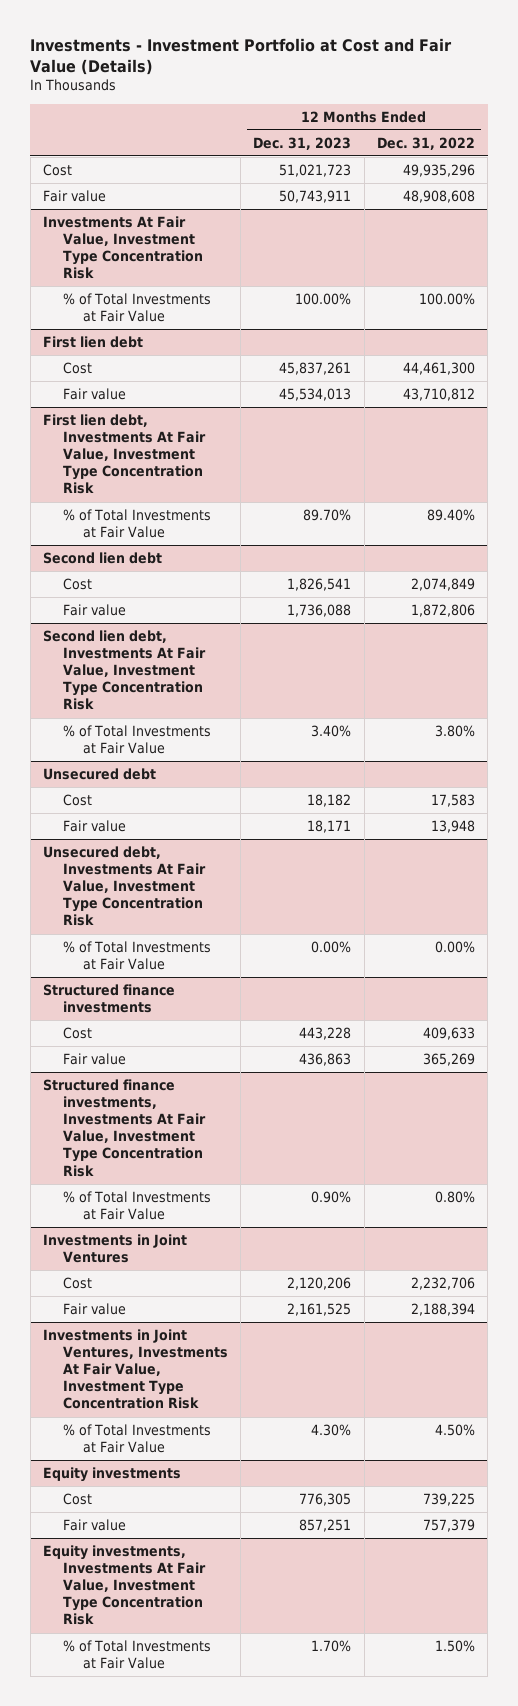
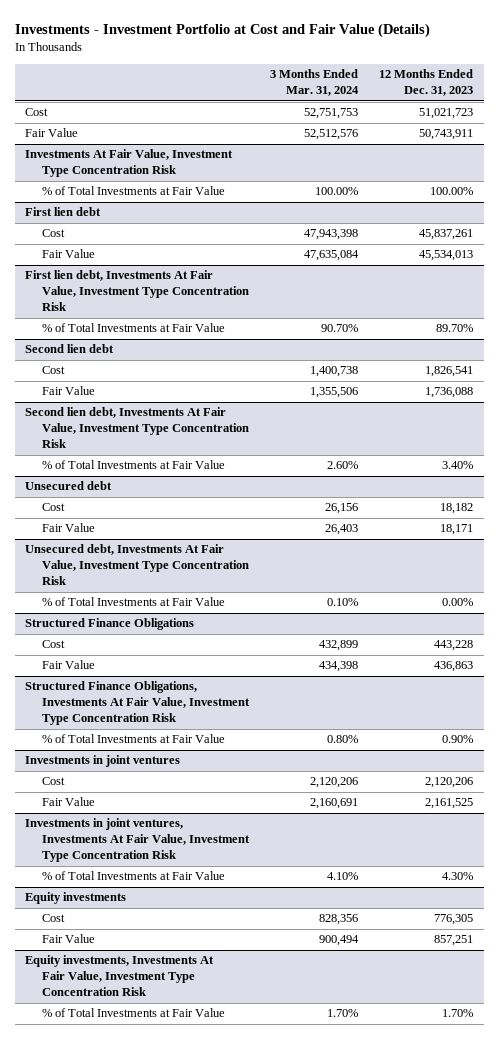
- | 12 Months Ended Dec. 31, 2023 | 12 Months Ended Dec. 31, 2022
+ | 3 Months Ended Mar. 31, 2024 | 12 Months Ended Dec. 31, 2023
- Fair value | 50,743,911 | 48,908,608
+ Fair Value | 52,512,576 | 50,743,911
@ First lien debt
- Fair value | 45,534,013 | 43,710,812
+ Fair Value | 47,635,084 | 45,534,013
@ Second lien debt
- Fair value | 1,736,088 | 1,872,806
+ Fair Value | 1,355,506 | 1,736,088
@ Unsecured debt
- Fair value | 18,171 | 13,948
+ Fair Value | 26,403 | 18,171
- Structured finance investments
+ Structured Finance Obligations
- Fair value | 436,863 | 365,269
- Structured finance investments, Investments At Fair Value, Investment Type Concentration Risk
+ Fair Value | 434,398 | 436,863
+ Structured Finance Obligations, Investments At Fair Value, Investment Type Concentration Risk
- Investments in Joint Ventures
+ Investments in joint ventures
- Fair value | 2,161,525 | 2,188,394
- Investments in Joint Ventures, Investments At Fair Value, Investment Type Concentration Risk
+ Fair Value | 2,160,691 | 2,161,525
+ Investments in joint ventures, Investments At Fair Value, Investment Type Concentration Risk
@ Equity investments
- Fair value | 857,251 | 757,379
+ Fair Value | 900,494 | 857,251

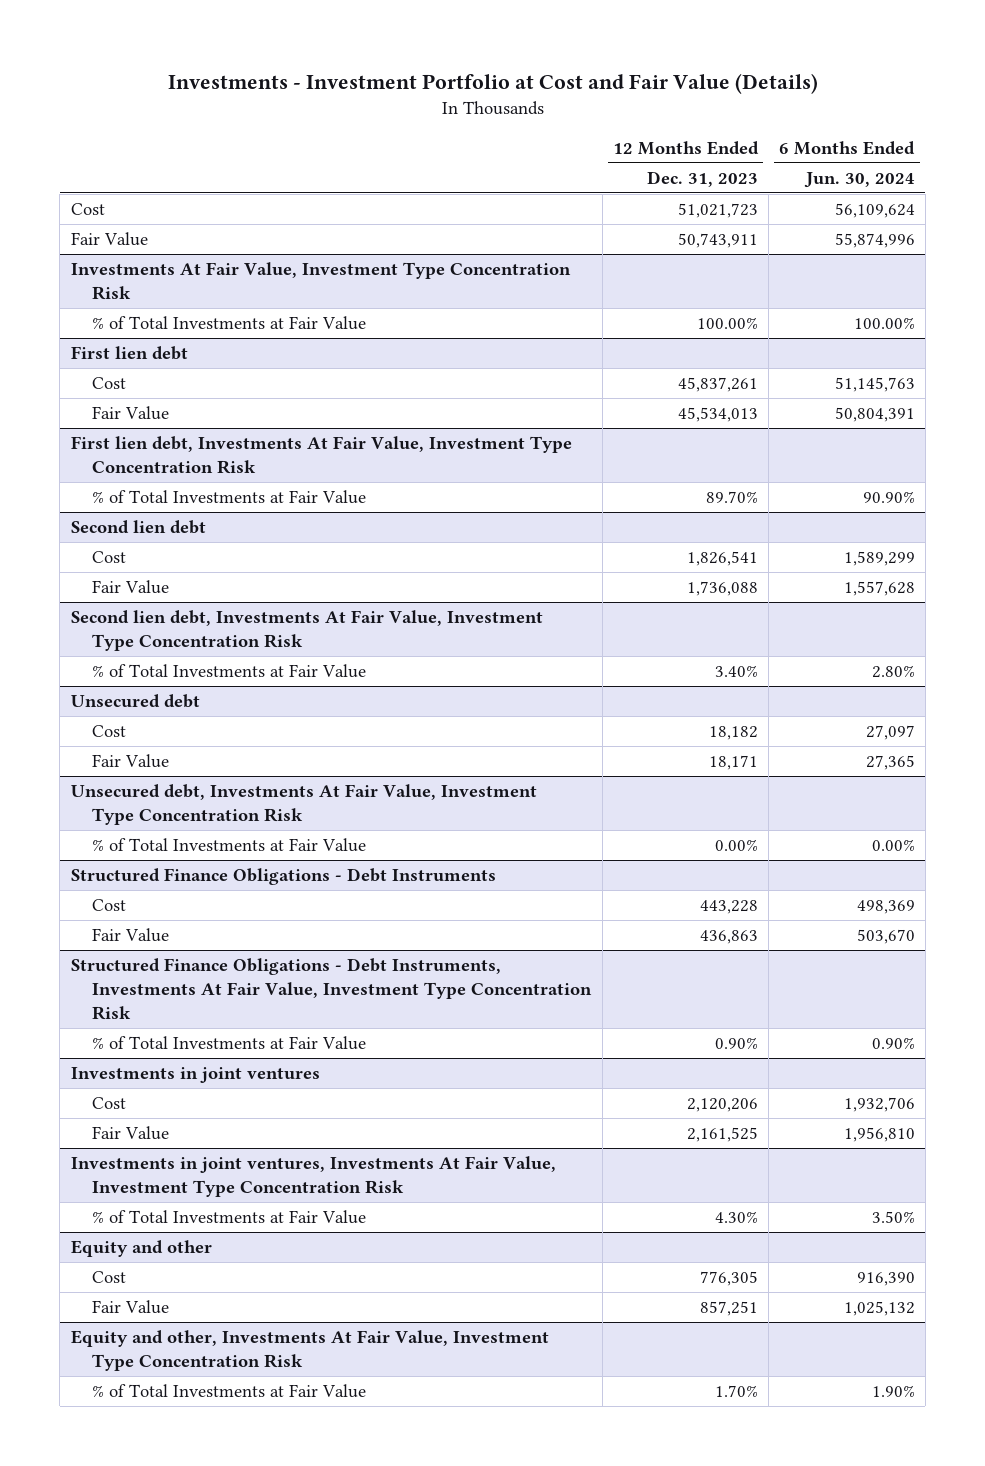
- | 3 Months Ended Mar. 31, 2024 | 12 Months Ended Dec. 31, 2023
+ | 12 Months Ended Dec. 31, 2023 | 6 Months Ended Jun. 30, 2024
- Structured Finance Obligations
+ Structured Finance Obligations - Debt Instruments
- Structured Finance Obligations, Investments At Fair Value, Investment Type Concentration Risk
+ Structured Finance Obligations - Debt Instruments, Investments At Fair Value, Investment Type Concentration Risk
- Equity investments
+ Equity and other
- Equity investments, Investments At Fair Value, Investment Type Concentration Risk
+ Equity and other, Investments At Fair Value, Investment Type Concentration Risk

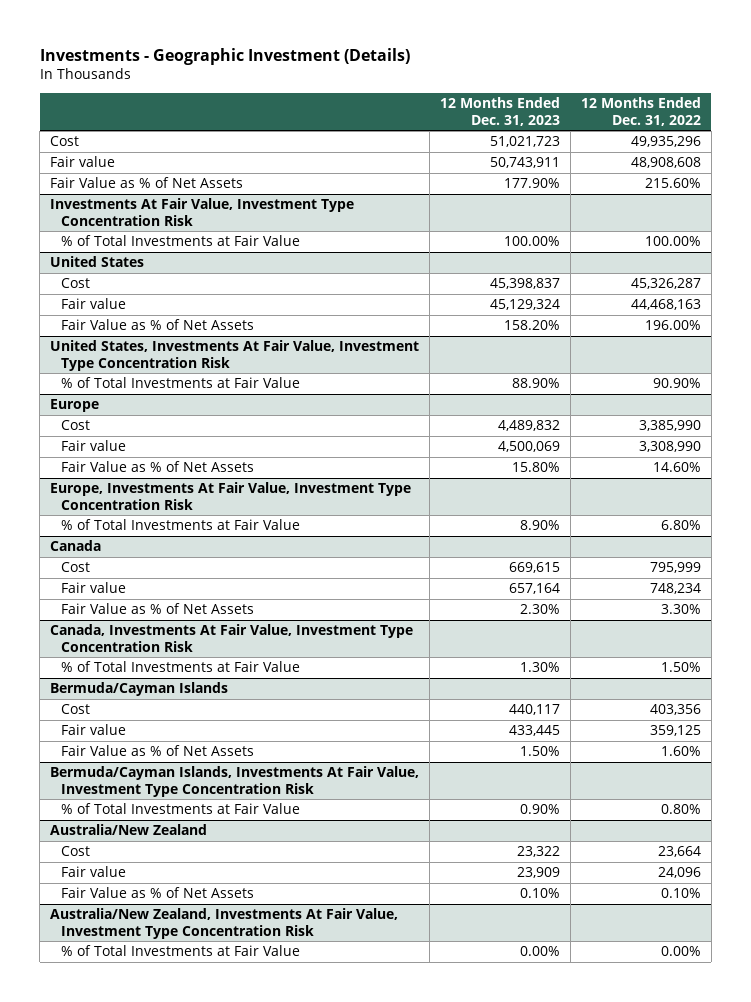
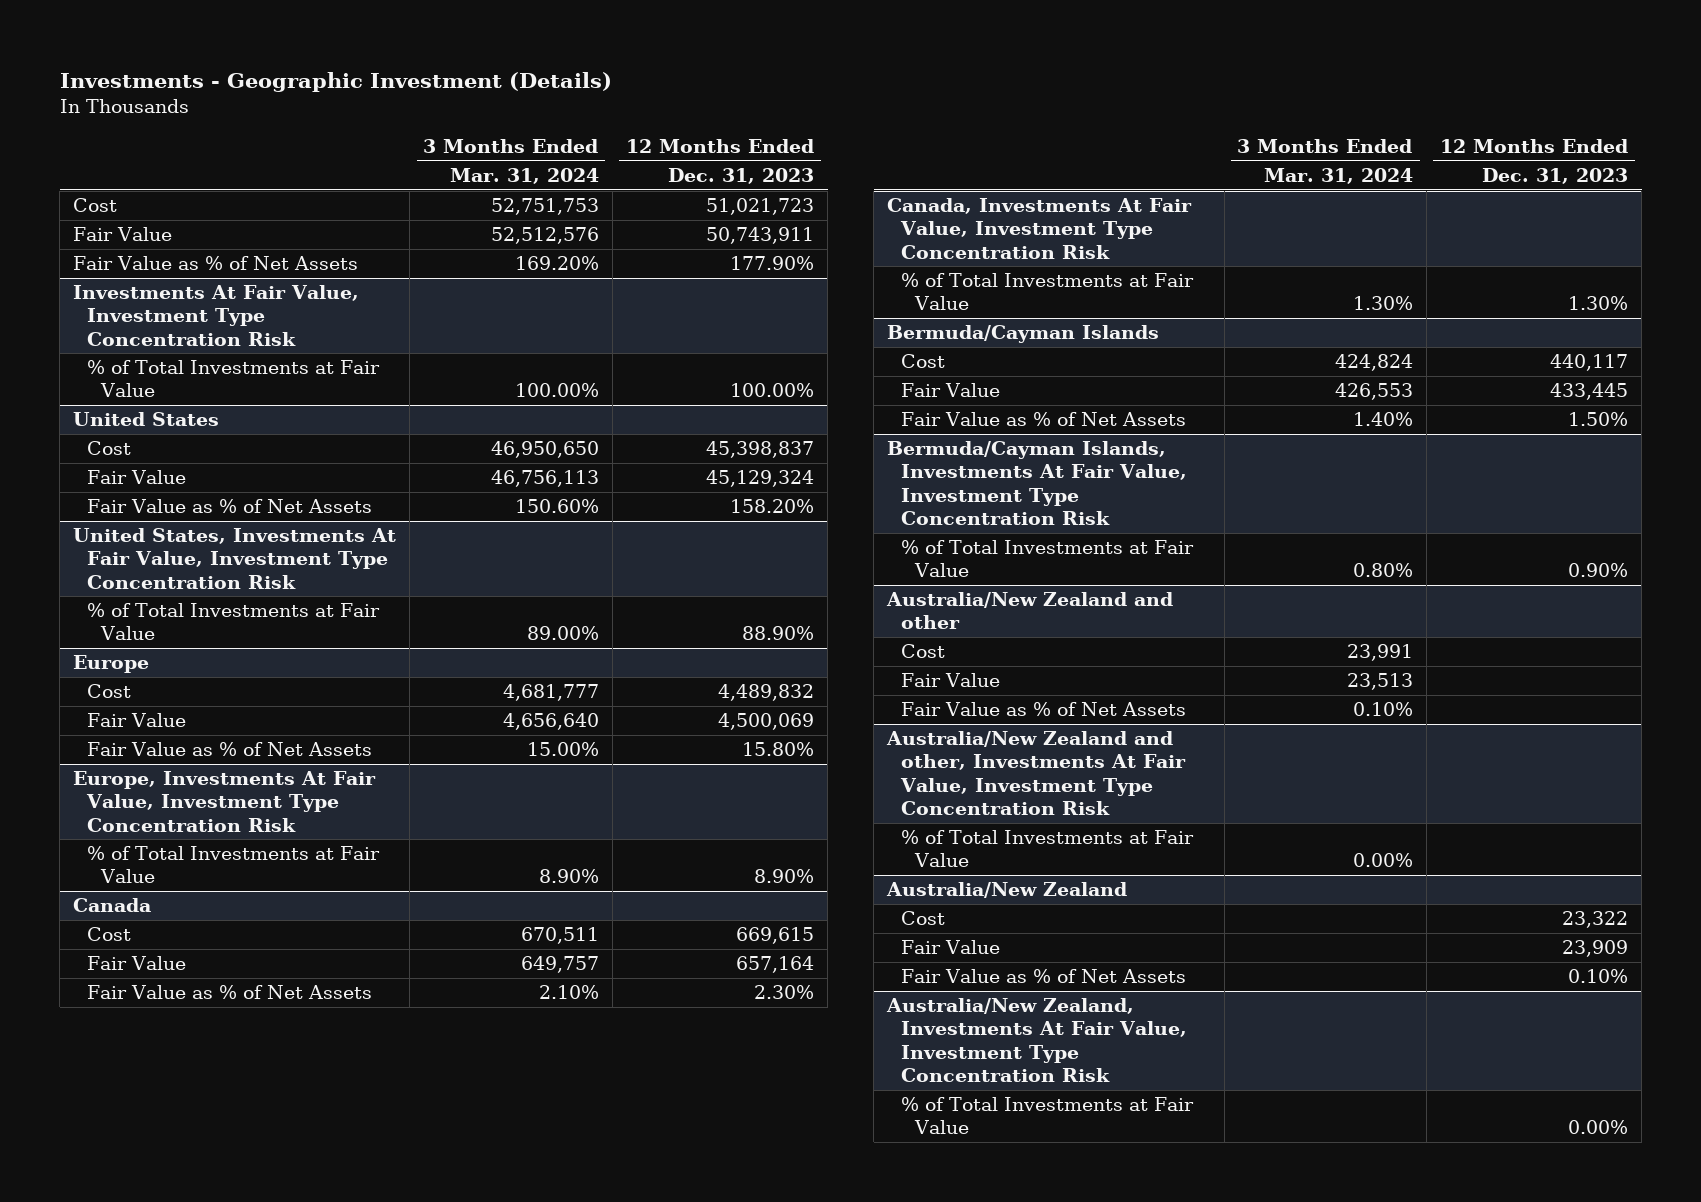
- | 12 Months Ended Dec. 31, 2023 | 12 Months Ended Dec. 31, 2022
+ | 3 Months Ended Mar. 31, 2024 | 12 Months Ended Dec. 31, 2023
- Fair value | 50,743,911 | 48,908,608
+ Fair Value | 52,512,576 | 50,743,911
@ United States
- Fair value | 45,129,324 | 44,468,163
+ Fair Value | 46,756,113 | 45,129,324
@ Europe
- Fair value | 4,500,069 | 3,308,990
+ Fair Value | 4,656,640 | 4,500,069
@ Canada
- Fair value | 657,164 | 748,234
+ Fair Value | 649,757 | 657,164
@ Bermuda/Cayman Islands
- Fair value | 433,445 | 359,125
+ Fair Value | 426,553 | 433,445
+ Australia/New Zealand and other
+ Cost | 23,991 |
+ Fair Value | 23,513 |
+ Fair Value as % of Net Assets | 0.10% |
+ Australia/New Zealand and other, Investments At Fair Value, Investment Type Concentration Risk
+ % of Total Investments at Fair Value | 0.00% |
@ Australia/New Zealand
- Fair value | 23,909 | 24,096
+ Fair Value | | 23,909

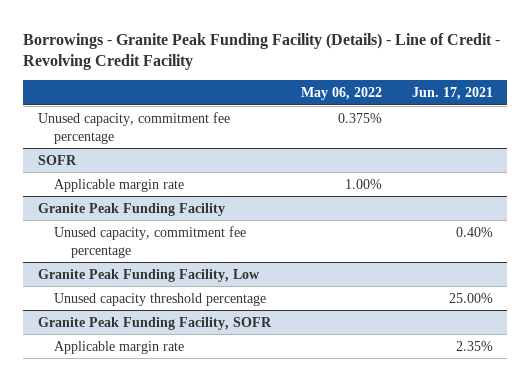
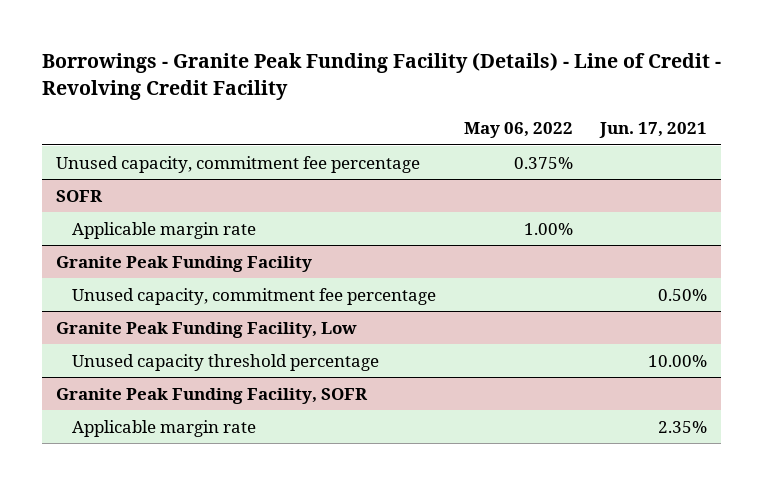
@ Granite Peak Funding Facility
- Unused capacity, commitment fee percentage | | 0.40%
+ Unused capacity, commitment fee percentage | | 0.50%
@ Granite Peak Funding Facility, Low
- Unused capacity threshold percentage | | 25.00%
+ Unused capacity threshold percentage | | 10.00%

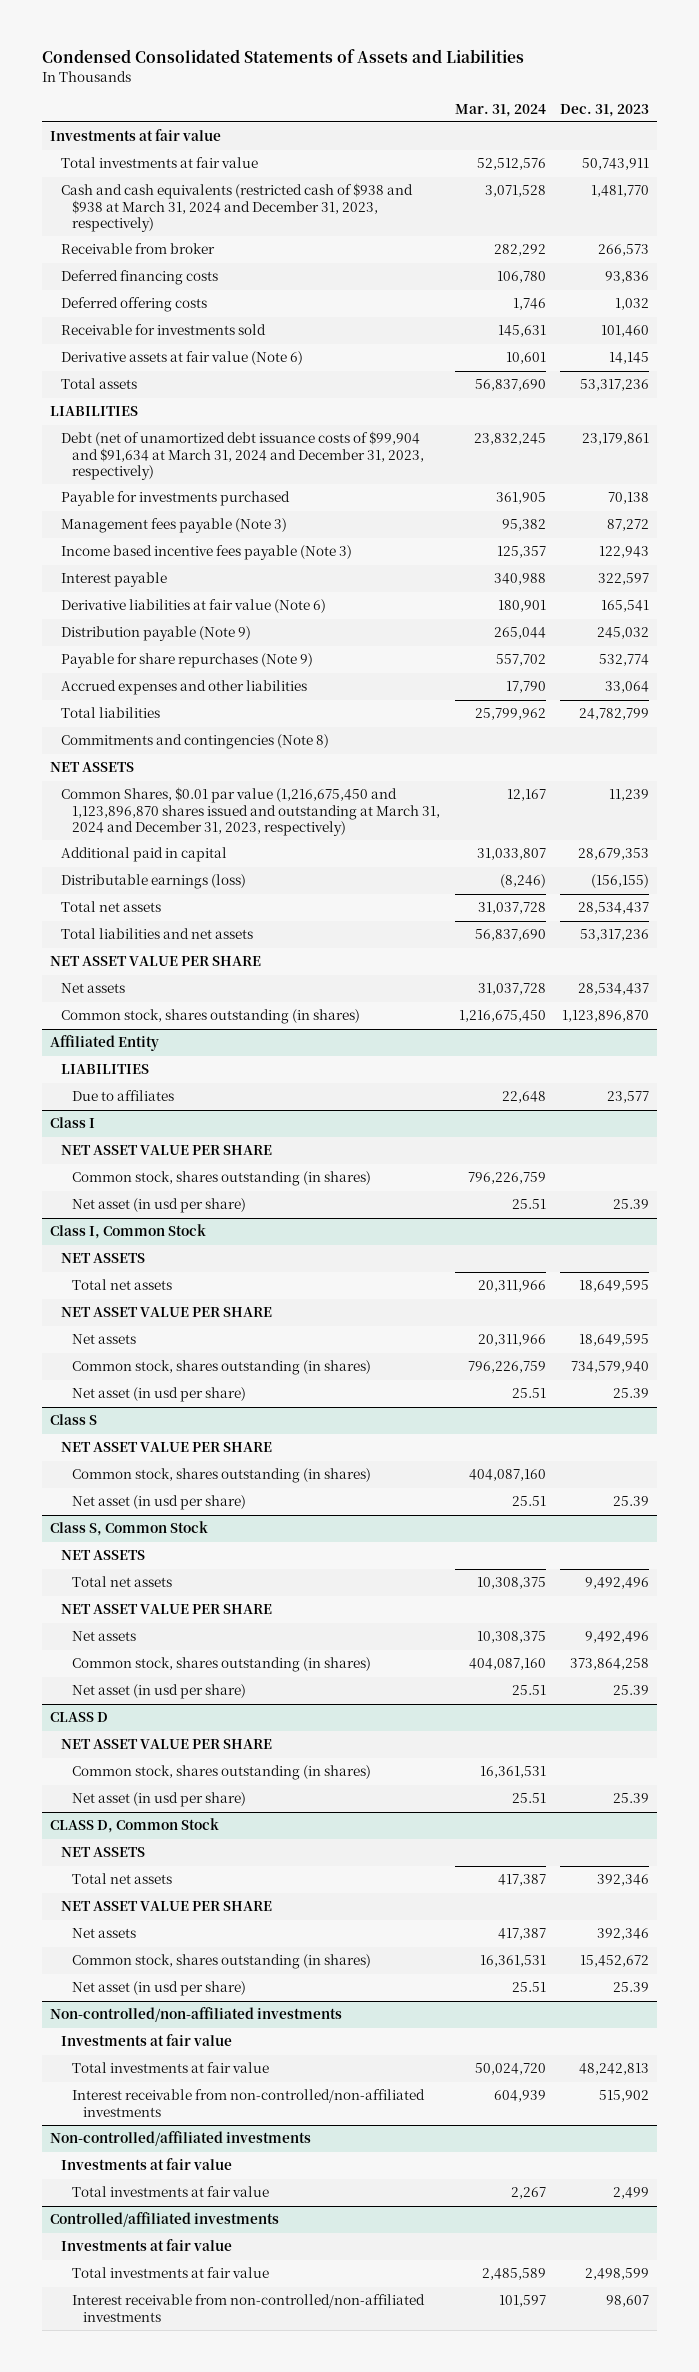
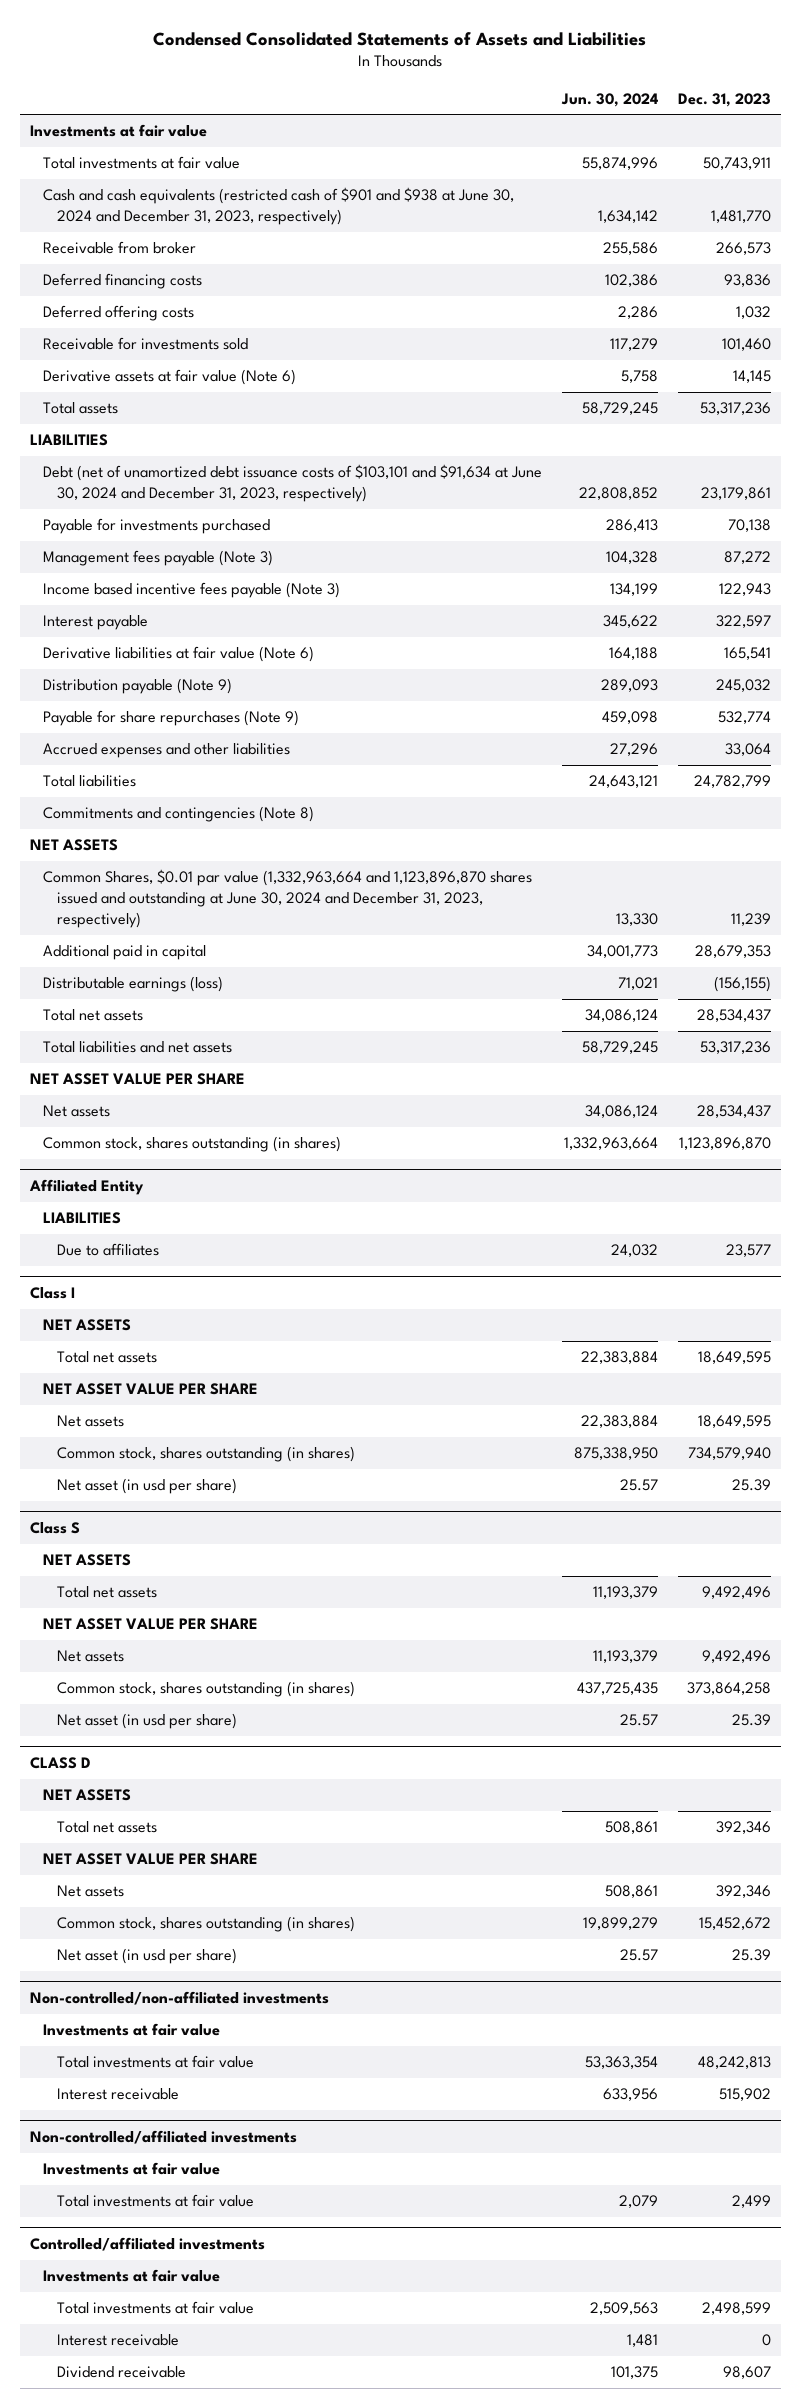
- | Mar. 31, 2024 | Dec. 31, 2023
+ | Jun. 30, 2024 | Dec. 31, 2023
- Cash and cash equivalents (restricted cash of $938 and $938 at March 31, 2024 and December 31, 2023, respectively) | 3,071,528 | 1,481,770
+ Cash and cash equivalents (restricted cash of $901 and $938 at June 30, 2024 and December 31, 2023, respectively) | 1,634,142 | 1,481,770
- Debt (net of unamortized debt issuance costs of $99,904 and $91,634 at March 31, 2024 and December 31, 2023, respectively) | 23,832,245 | 23,179,861
+ Debt (net of unamortized debt issuance costs of $103,101 and $91,634 at June 30, 2024 and December 31, 2023, respectively) | 22,808,852 | 23,179,861
- Common Shares, $0.01 par value (1,216,675,450 and 1,123,896,870 shares issued and outstanding at March 31, 2024 and December 31, 2023, respectively) | 12,167 | 11,239
+ Common Shares, $0.01 par value (1,332,963,664 and 1,123,896,870 shares issued and outstanding at June 30, 2024 and December 31, 2023, respectively) | 13,330 | 11,239
@ Class I
- NET ASSET VALUE PER SHARE
- Common stock, shares outstanding (in shares) | 796,226,759 |
- Net asset (in usd per share) | 25.51 | 25.39
- Class I, Common Stock
@ Class S
- NET ASSET VALUE PER SHARE
- Common stock, shares outstanding (in shares) | 404,087,160 |
- Net asset (in usd per share) | 25.51 | 25.39
- Class S, Common Stock
@ CLASS D
- NET ASSET VALUE PER SHARE
- Common stock, shares outstanding (in shares) | 16,361,531 |
- Net asset (in usd per share) | 25.51 | 25.39
- CLASS D, Common Stock
@ Non-controlled/non-affiliated investments
- Interest receivable from non-controlled/non-affiliated investments | 604,939 | 515,902
+ Interest receivable | 633,956 | 515,902
@ Controlled/affiliated investments
- Interest receivable from non-controlled/non-affiliated investments | 101,597 | 98,607
+ Interest receivable | 1,481 | 0
+ Dividend receivable | 101,375 | 98,607

